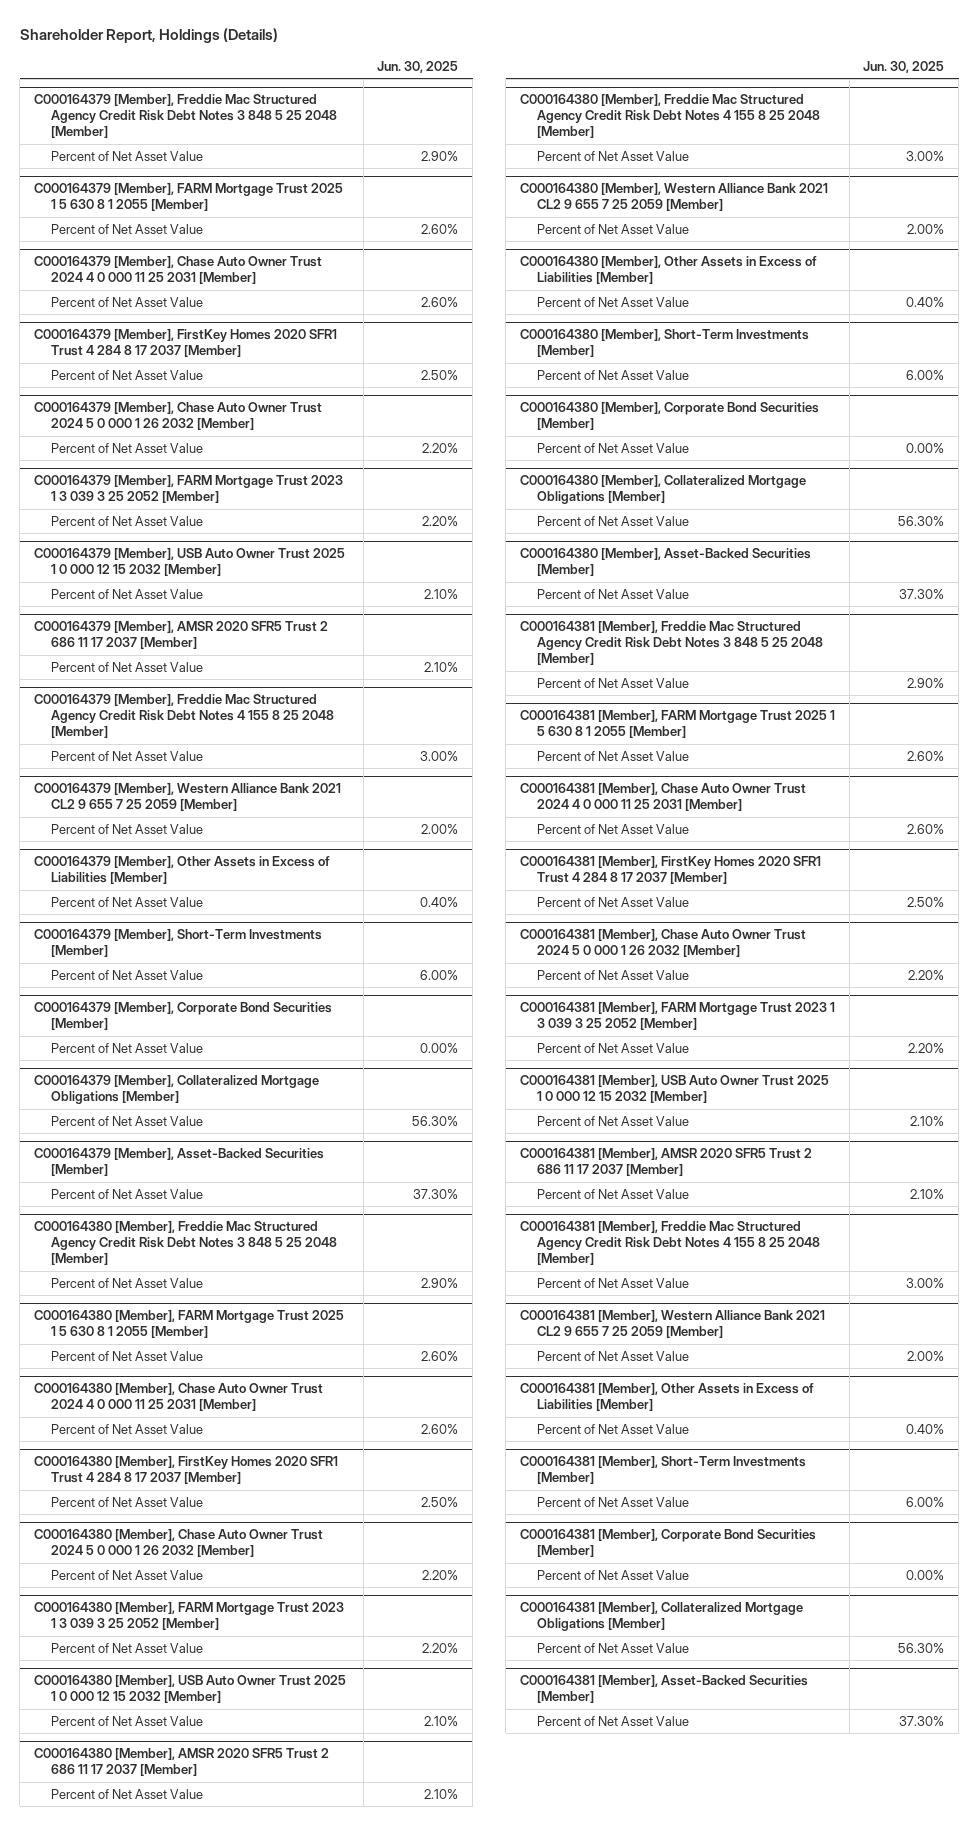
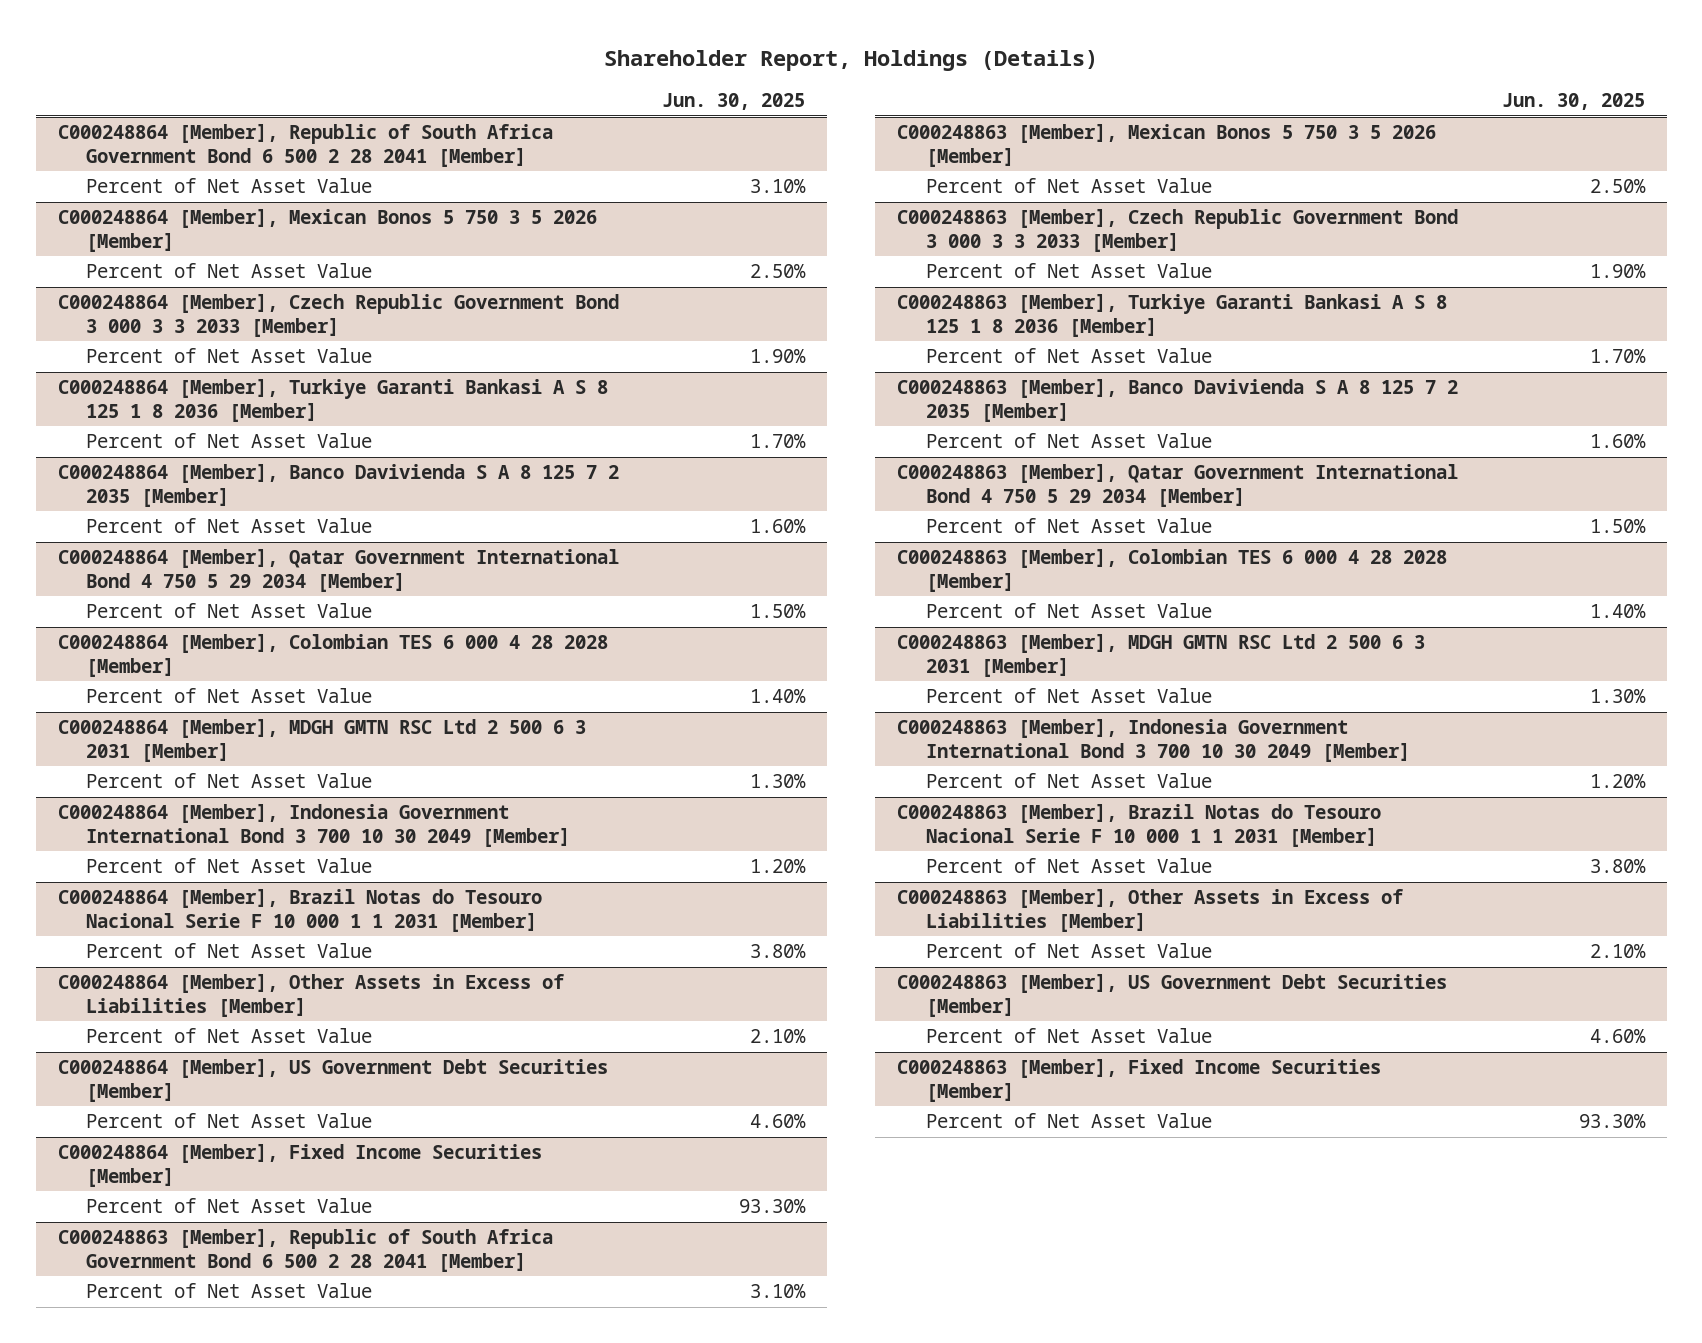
- C000164379 [Member], Freddie Mac Structured Agency Credit Risk Debt Notes 3 848 5 25 2048 [Member]
- Percent of Net Asset Value | 2.90%
- C000164379 [Member], FARM Mortgage Trust 2025 1 5 630 8 1 2055 [Member]
- Percent of Net Asset Value | 2.60%
- C000164379 [Member], Chase Auto Owner Trust 2024 4 0 000 11 25 2031 [Member]
- Percent of Net Asset Value | 2.60%
- C000164379 [Member], FirstKey Homes 2020 SFR1 Trust 4 284 8 17 2037 [Member]
- Percent of Net Asset Value | 2.50%
- C000164379 [Member], Chase Auto Owner Trust 2024 5 0 000 1 26 2032 [Member]
- Percent of Net Asset Value | 2.20%
- C000164379 [Member], FARM Mortgage Trust 2023 1 3 039 3 25 2052 [Member]
- Percent of Net Asset Value | 2.20%
- C000164379 [Member], USB Auto Owner Trust 2025 1 0 000 12 15 2032 [Member]
- Percent of Net Asset Value | 2.10%
- C000164379 [Member], AMSR 2020 SFR5 Trust 2 686 11 17 2037 [Member]
- Percent of Net Asset Value | 2.10%
- C000164379 [Member], Freddie Mac Structured Agency Credit Risk Debt Notes 4 155 8 25 2048 [Member]
- Percent of Net Asset Value | 3.00%
- C000164379 [Member], Western Alliance Bank 2021 CL2 9 655 7 25 2059 [Member]
- Percent of Net Asset Value | 2.00%
- C000164379 [Member], Other Assets in Excess of Liabilities [Member]
- Percent of Net Asset Value | 0.40%
- C000164379 [Member], Short-Term Investments [Member]
- Percent of Net Asset Value | 6.00%
- C000164379 [Member], Corporate Bond Securities [Member]
- Percent of Net Asset Value | 0.00%
- C000164379 [Member], Collateralized Mortgage Obligations [Member]
- Percent of Net Asset Value | 56.30%
- C000164379 [Member], Asset-Backed Securities [Member]
- Percent of Net Asset Value | 37.30%
- C000164380 [Member], Freddie Mac Structured Agency Credit Risk Debt Notes 3 848 5 25 2048 [Member]
- Percent of Net Asset Value | 2.90%
- C000164380 [Member], FARM Mortgage Trust 2025 1 5 630 8 1 2055 [Member]
- Percent of Net Asset Value | 2.60%
- C000164380 [Member], Chase Auto Owner Trust 2024 4 0 000 11 25 2031 [Member]
- Percent of Net Asset Value | 2.60%
- C000164380 [Member], FirstKey Homes 2020 SFR1 Trust 4 284 8 17 2037 [Member]
+ C000248864 [Member], Republic of South Africa Government Bond 6 500 2 28 2041 [Member]
+ Percent of Net Asset Value | 3.10%
+ C000248864 [Member], Mexican Bonos 5 750 3 5 2026 [Member]
- C000164380 [Member], Chase Auto Owner Trust 2024 5 0 000 1 26 2032 [Member]
- Percent of Net Asset Value | 2.20%
- C000164380 [Member], FARM Mortgage Trust 2023 1 3 039 3 25 2052 [Member]
- Percent of Net Asset Value | 2.20%
- C000164380 [Member], USB Auto Owner Trust 2025 1 0 000 12 15 2032 [Member]
- Percent of Net Asset Value | 2.10%
- C000164380 [Member], AMSR 2020 SFR5 Trust 2 686 11 17 2037 [Member]
+ C000248864 [Member], Czech Republic Government Bond 3 000 3 3 2033 [Member]
+ Percent of Net Asset Value | 1.90%
+ C000248864 [Member], Turkiye Garanti Bankasi A S 8 125 1 8 2036 [Member]
+ Percent of Net Asset Value | 1.70%
+ C000248864 [Member], Banco Davivienda S A 8 125 7 2 2035 [Member]
+ Percent of Net Asset Value | 1.60%
+ C000248864 [Member], Qatar Government International Bond 4 750 5 29 2034 [Member]
+ Percent of Net Asset Value | 1.50%
+ C000248864 [Member], Colombian TES 6 000 4 28 2028 [Member]
+ Percent of Net Asset Value | 1.40%
+ C000248864 [Member], MDGH GMTN RSC Ltd 2 500 6 3 2031 [Member]
+ Percent of Net Asset Value | 1.30%
+ C000248864 [Member], Indonesia Government International Bond 3 700 10 30 2049 [Member]
+ Percent of Net Asset Value | 1.20%
+ C000248864 [Member], Brazil Notas do Tesouro Nacional Serie F 10 000 1 1 2031 [Member]
+ Percent of Net Asset Value | 3.80%
+ C000248864 [Member], Other Assets in Excess of Liabilities [Member]
- C000164380 [Member], Freddie Mac Structured Agency Credit Risk Debt Notes 4 155 8 25 2048 [Member]
- Percent of Net Asset Value | 3.00%
- C000164380 [Member], Western Alliance Bank 2021 CL2 9 655 7 25 2059 [Member]
- Percent of Net Asset Value | 2.00%
- C000164380 [Member], Other Assets in Excess of Liabilities [Member]
- Percent of Net Asset Value | 0.40%
- C000164380 [Member], Short-Term Investments [Member]
- Percent of Net Asset Value | 6.00%
- C000164380 [Member], Corporate Bond Securities [Member]
- Percent of Net Asset Value | 0.00%
- C000164380 [Member], Collateralized Mortgage Obligations [Member]
- Percent of Net Asset Value | 56.30%
- C000164380 [Member], Asset-Backed Securities [Member]
- Percent of Net Asset Value | 37.30%
- C000164381 [Member], Freddie Mac Structured Agency Credit Risk Debt Notes 3 848 5 25 2048 [Member]
- Percent of Net Asset Value | 2.90%
- C000164381 [Member], FARM Mortgage Trust 2025 1 5 630 8 1 2055 [Member]
- Percent of Net Asset Value | 2.60%
- C000164381 [Member], Chase Auto Owner Trust 2024 4 0 000 11 25 2031 [Member]
- Percent of Net Asset Value | 2.60%
- C000164381 [Member], FirstKey Homes 2020 SFR1 Trust 4 284 8 17 2037 [Member]
+ C000248864 [Member], US Government Debt Securities [Member]
+ Percent of Net Asset Value | 4.60%
+ C000248864 [Member], Fixed Income Securities [Member]
+ Percent of Net Asset Value | 93.30%
+ C000248863 [Member], Republic of South Africa Government Bond 6 500 2 28 2041 [Member]
+ Percent of Net Asset Value | 3.10%
+ C000248863 [Member], Mexican Bonos 5 750 3 5 2026 [Member]
- C000164381 [Member], Chase Auto Owner Trust 2024 5 0 000 1 26 2032 [Member]
- Percent of Net Asset Value | 2.20%
- C000164381 [Member], FARM Mortgage Trust 2023 1 3 039 3 25 2052 [Member]
- Percent of Net Asset Value | 2.20%
- C000164381 [Member], USB Auto Owner Trust 2025 1 0 000 12 15 2032 [Member]
- Percent of Net Asset Value | 2.10%
- C000164381 [Member], AMSR 2020 SFR5 Trust 2 686 11 17 2037 [Member]
+ C000248863 [Member], Czech Republic Government Bond 3 000 3 3 2033 [Member]
+ Percent of Net Asset Value | 1.90%
+ C000248863 [Member], Turkiye Garanti Bankasi A S 8 125 1 8 2036 [Member]
+ Percent of Net Asset Value | 1.70%
+ C000248863 [Member], Banco Davivienda S A 8 125 7 2 2035 [Member]
+ Percent of Net Asset Value | 1.60%
+ C000248863 [Member], Qatar Government International Bond 4 750 5 29 2034 [Member]
+ Percent of Net Asset Value | 1.50%
+ C000248863 [Member], Colombian TES 6 000 4 28 2028 [Member]
+ Percent of Net Asset Value | 1.40%
+ C000248863 [Member], MDGH GMTN RSC Ltd 2 500 6 3 2031 [Member]
+ Percent of Net Asset Value | 1.30%
+ C000248863 [Member], Indonesia Government International Bond 3 700 10 30 2049 [Member]
+ Percent of Net Asset Value | 1.20%
+ C000248863 [Member], Brazil Notas do Tesouro Nacional Serie F 10 000 1 1 2031 [Member]
+ Percent of Net Asset Value | 3.80%
+ C000248863 [Member], Other Assets in Excess of Liabilities [Member]
- C000164381 [Member], Freddie Mac Structured Agency Credit Risk Debt Notes 4 155 8 25 2048 [Member]
- Percent of Net Asset Value | 3.00%
- C000164381 [Member], Western Alliance Bank 2021 CL2 9 655 7 25 2059 [Member]
- Percent of Net Asset Value | 2.00%
- C000164381 [Member], Other Assets in Excess of Liabilities [Member]
- Percent of Net Asset Value | 0.40%
- C000164381 [Member], Short-Term Investments [Member]
- Percent of Net Asset Value | 6.00%
- C000164381 [Member], Corporate Bond Securities [Member]
- Percent of Net Asset Value | 0.00%
- C000164381 [Member], Collateralized Mortgage Obligations [Member]
- Percent of Net Asset Value | 56.30%
- C000164381 [Member], Asset-Backed Securities [Member]
- Percent of Net Asset Value | 37.30%
+ C000248863 [Member], US Government Debt Securities [Member]
+ Percent of Net Asset Value | 4.60%
+ C000248863 [Member], Fixed Income Securities [Member]
+ Percent of Net Asset Value | 93.30%

